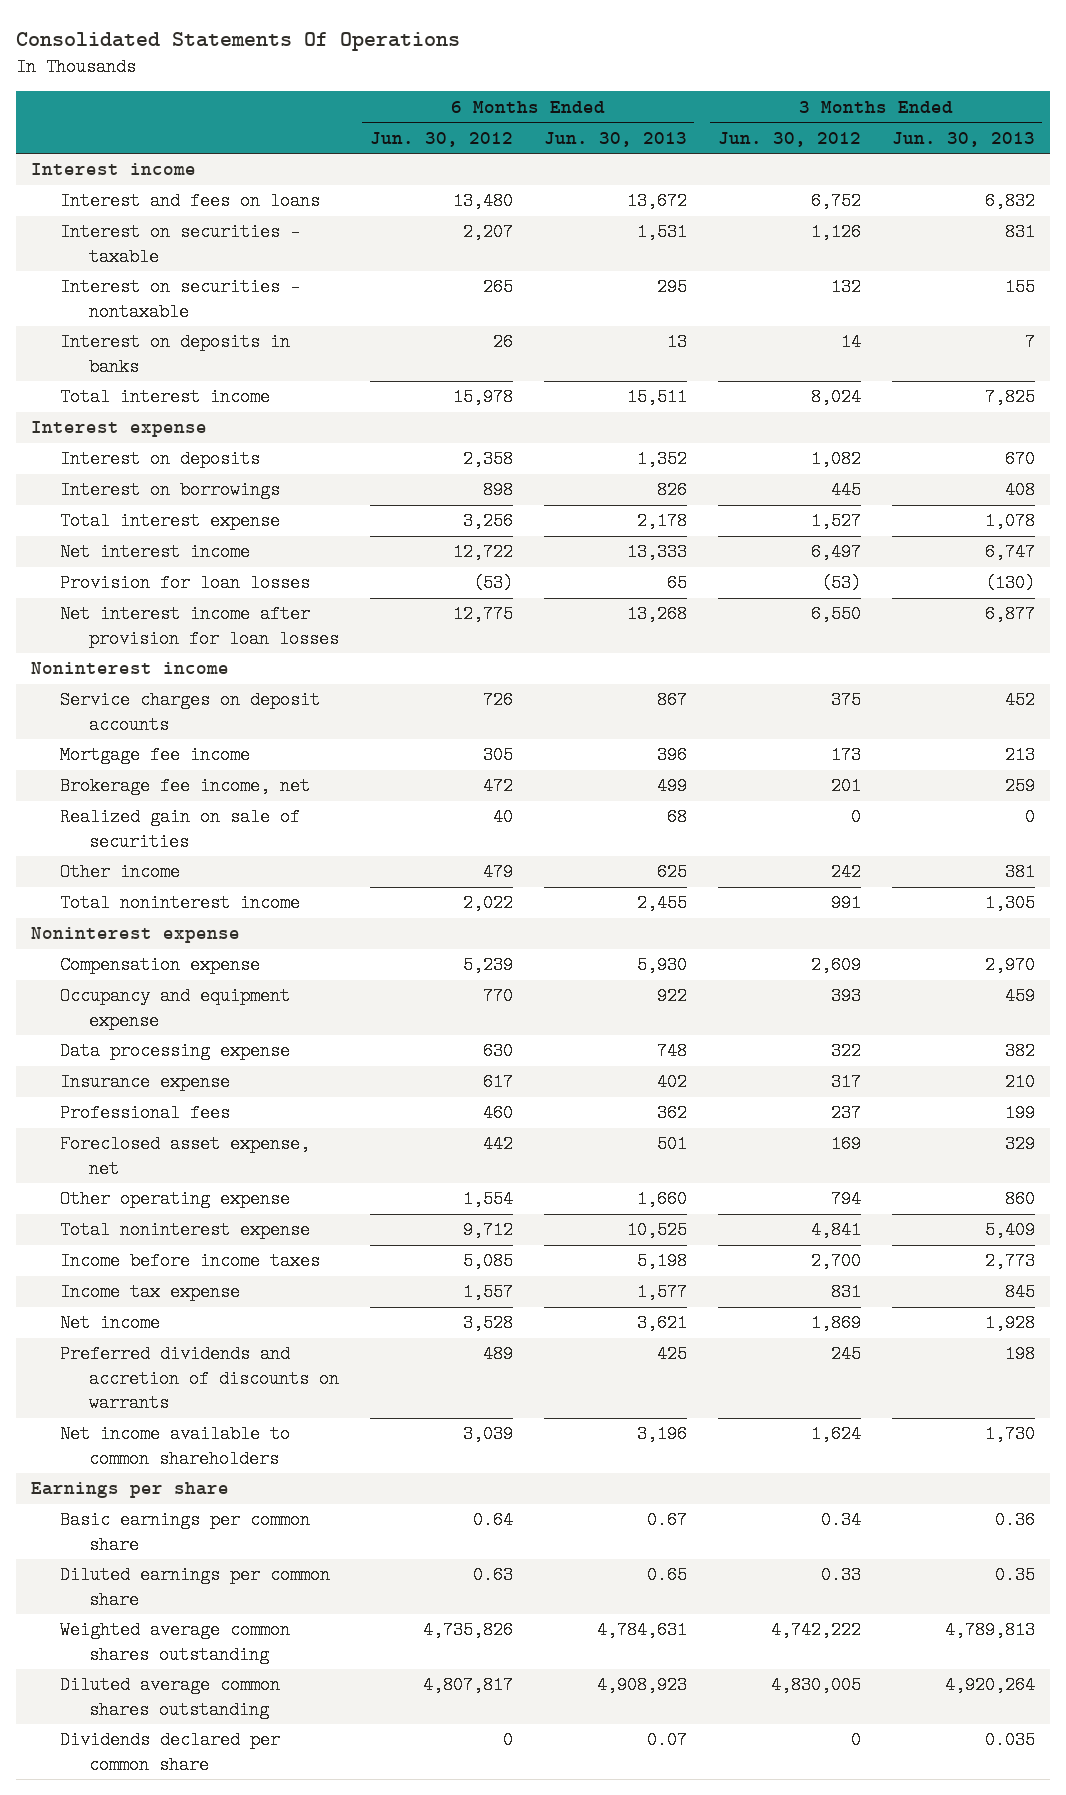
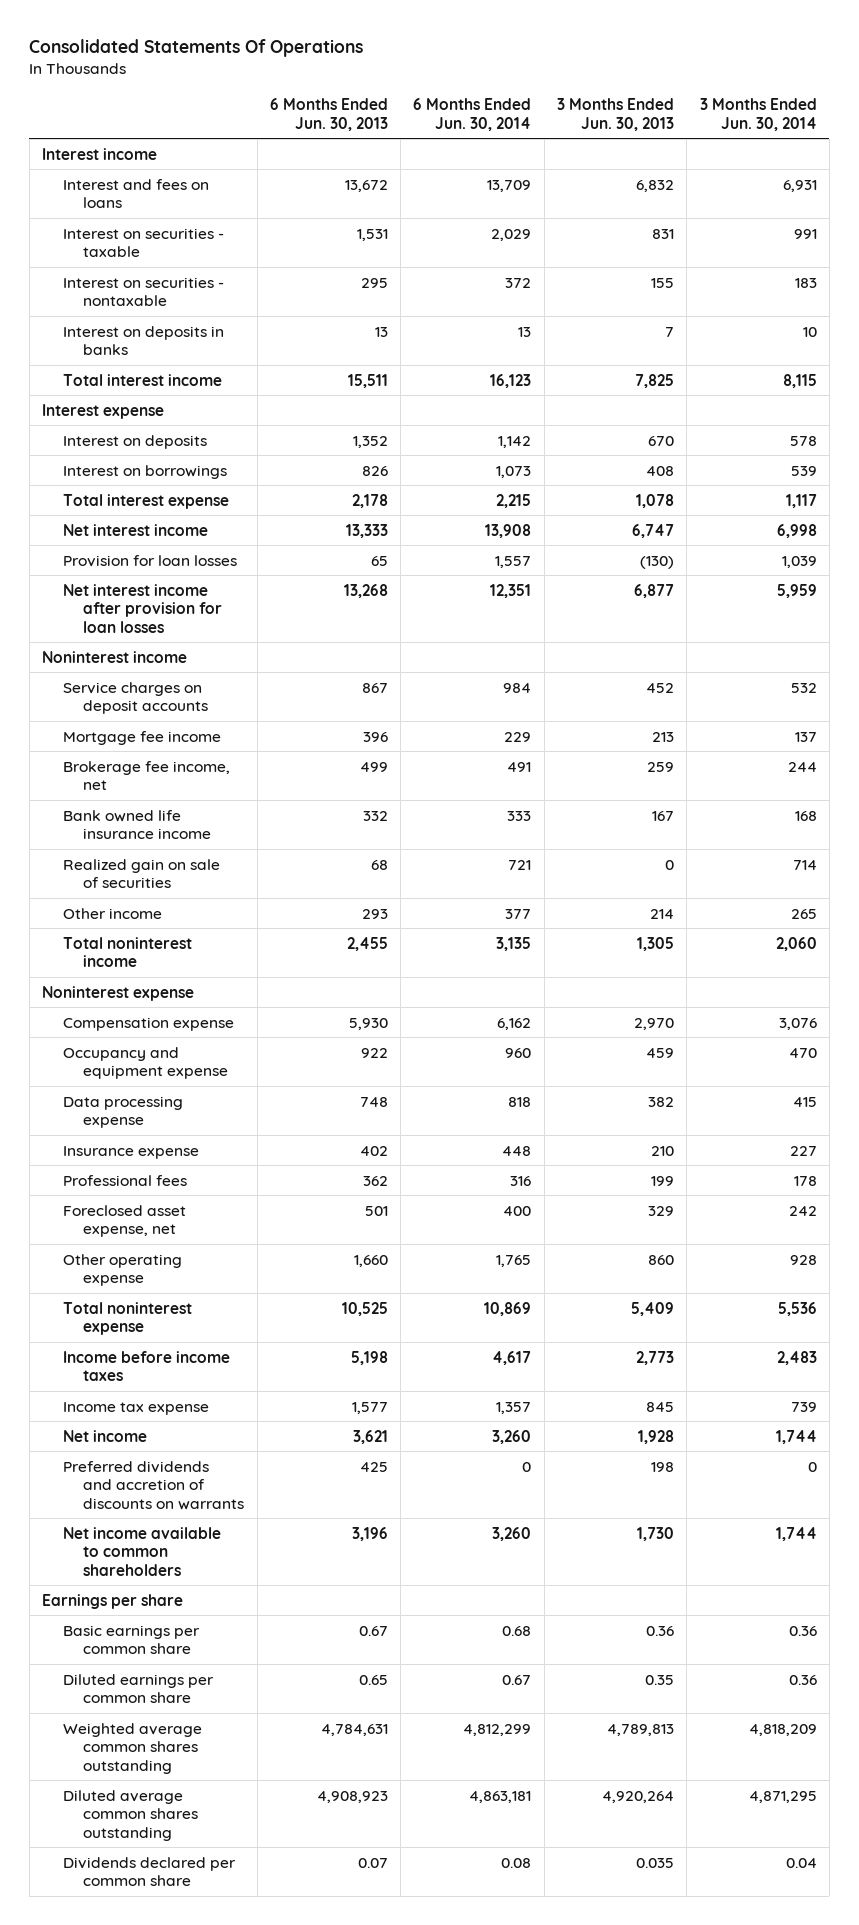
- | 6 Months Ended Jun. 30, 2012 | 6 Months Ended Jun. 30, 2013 | 3 Months Ended Jun. 30, 2012 | 3 Months Ended Jun. 30, 2013
+ | 6 Months Ended Jun. 30, 2013 | 6 Months Ended Jun. 30, 2014 | 3 Months Ended Jun. 30, 2013 | 3 Months Ended Jun. 30, 2014
+ Bank owned life insurance income | 332 | 333 | 167 | 168
- Other income | 479 | 625 | 242 | 381
+ Other income | 293 | 377 | 214 | 265

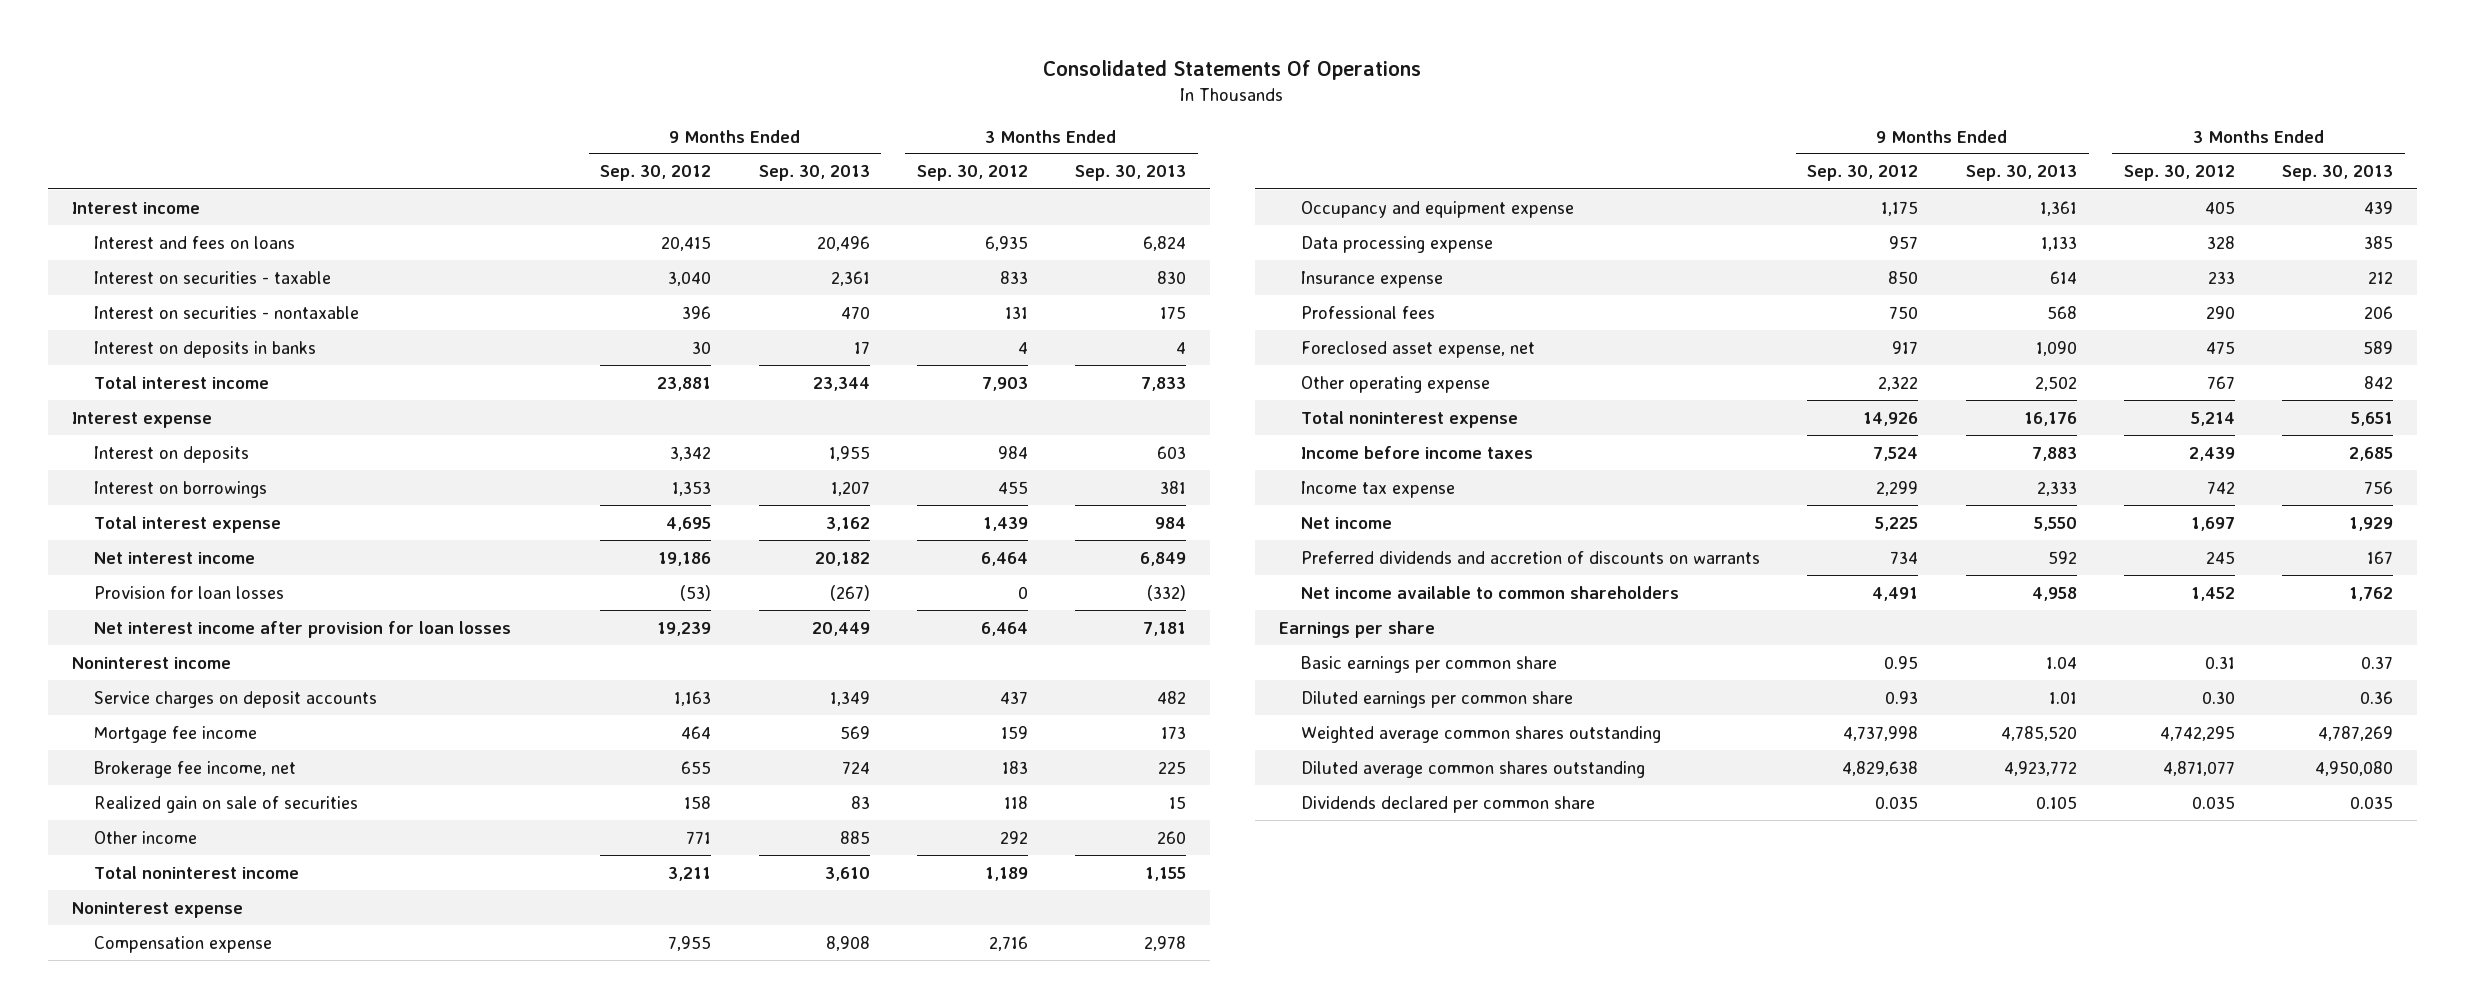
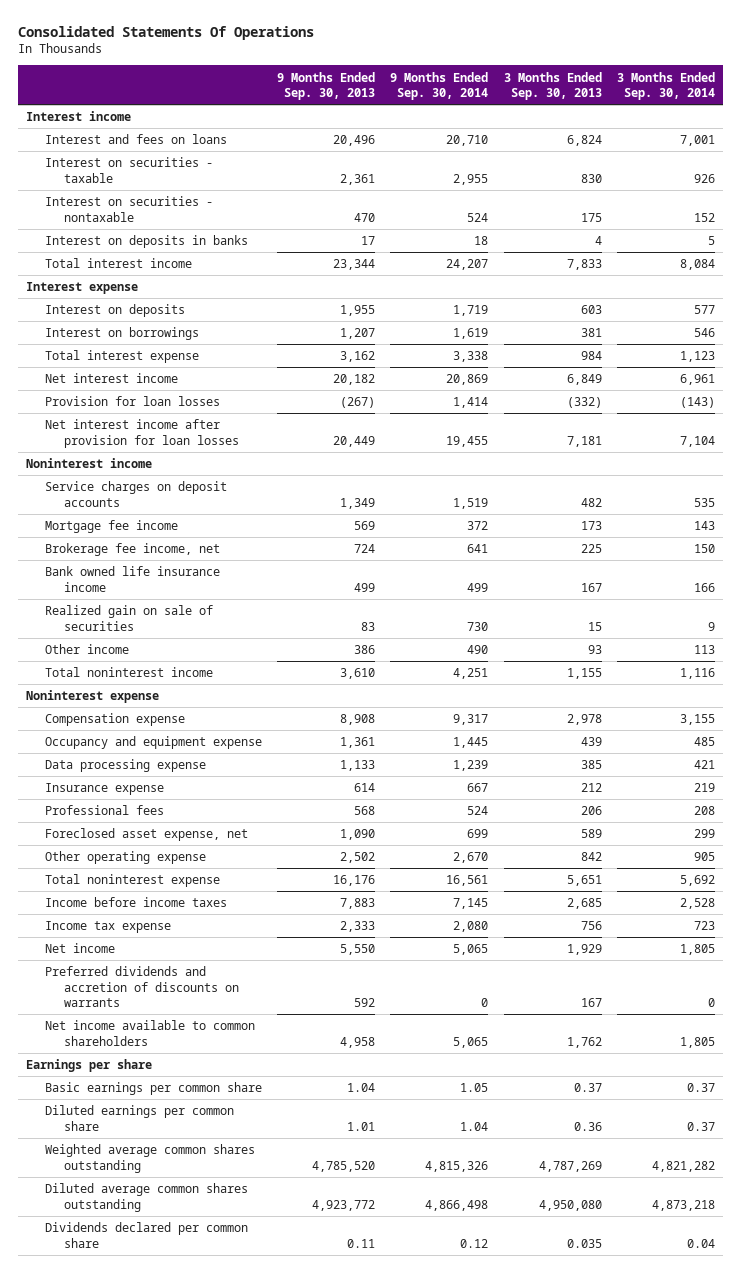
- | 9 Months Ended Sep. 30, 2012 | 9 Months Ended Sep. 30, 2013 | 3 Months Ended Sep. 30, 2012 | 3 Months Ended Sep. 30, 2013
+ | 9 Months Ended Sep. 30, 2013 | 9 Months Ended Sep. 30, 2014 | 3 Months Ended Sep. 30, 2013 | 3 Months Ended Sep. 30, 2014
+ Bank owned life insurance income | 499 | 499 | 167 | 166
- Other income | 771 | 885 | 292 | 260
+ Other income | 386 | 490 | 93 | 113
- Dividends declared per common share | 0.035 | 0.105 | 0.035 | 0.035
+ Dividends declared per common share | 0.11 | 0.12 | 0.035 | 0.04

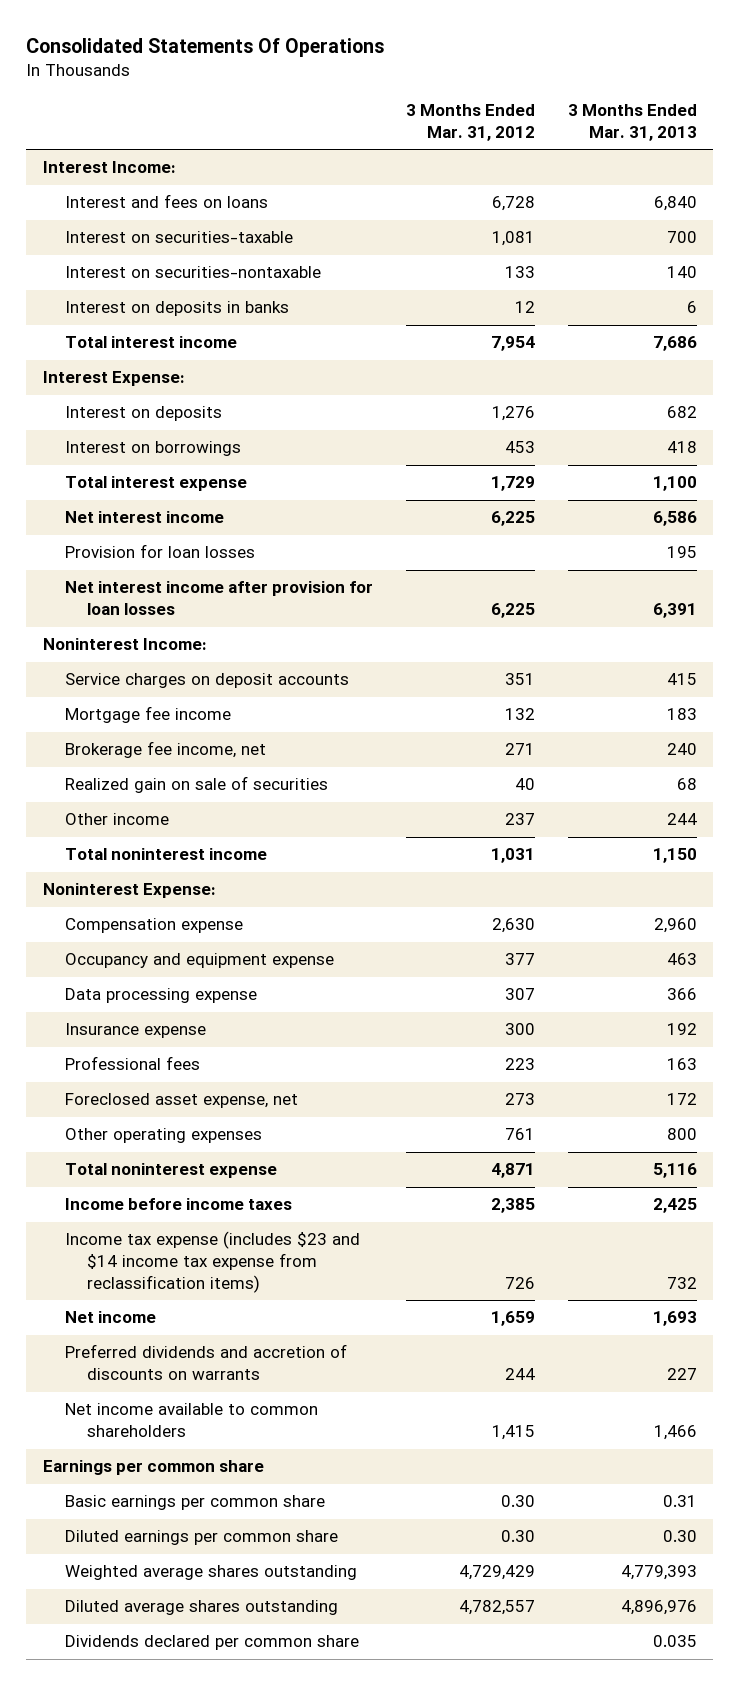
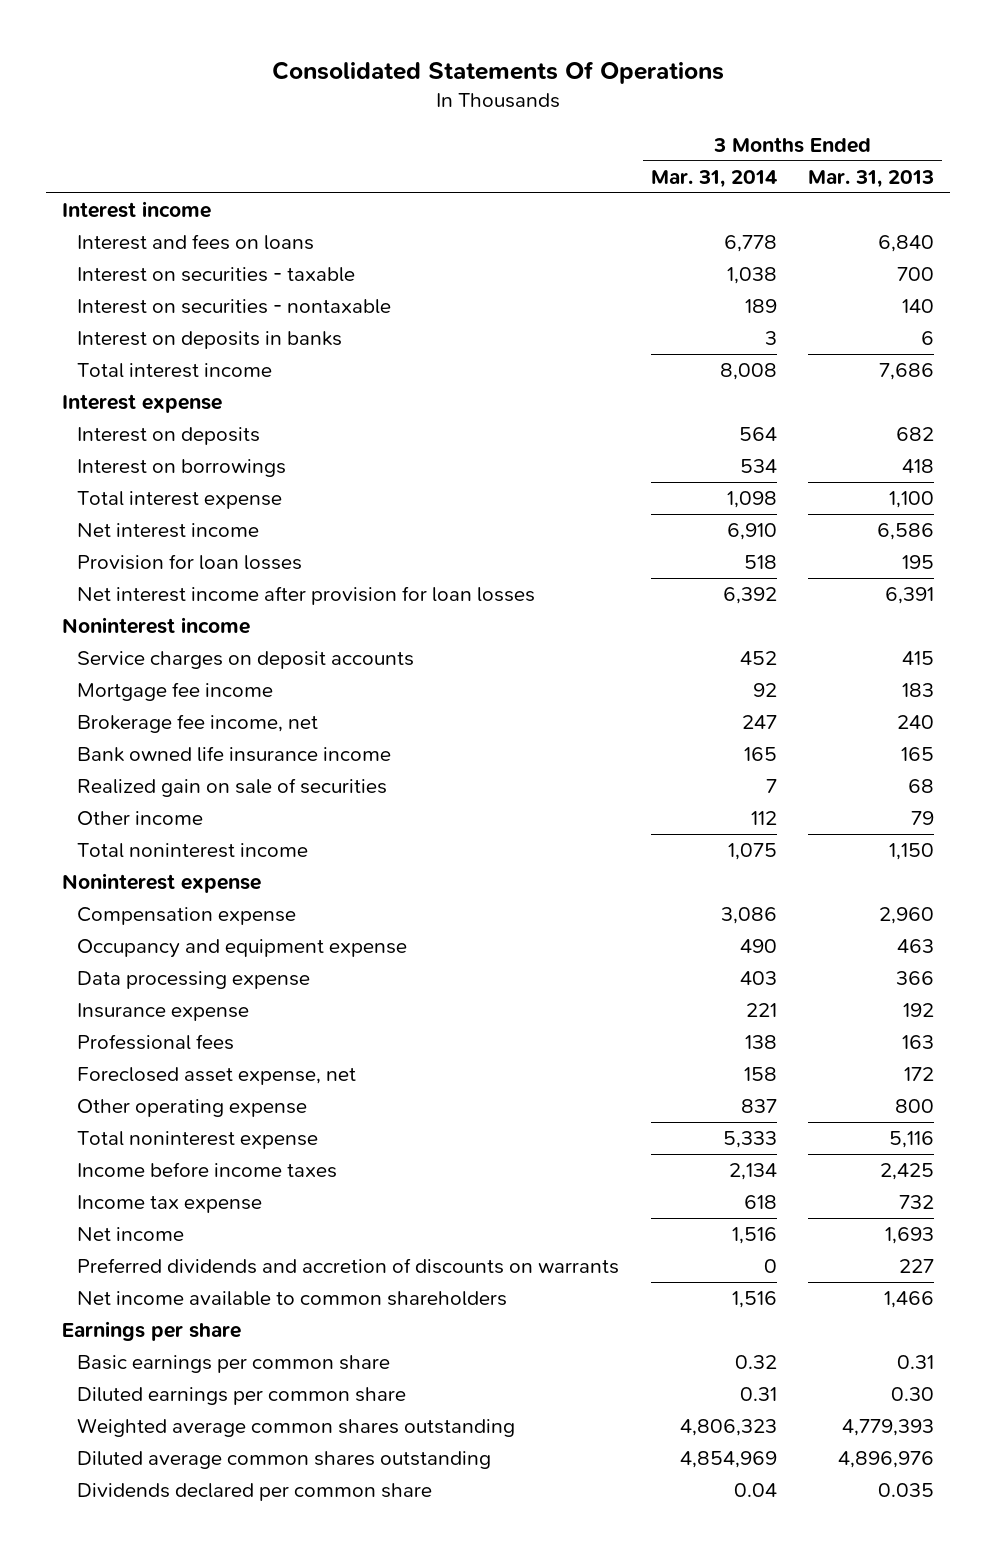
- | 3 Months Ended Mar. 31, 2012 | 3 Months Ended Mar. 31, 2013
+ | 3 Months Ended Mar. 31, 2014 | 3 Months Ended Mar. 31, 2013
- Interest Income:
+ Interest income
- Interest on securities-taxable | 1,081 | 700
- Interest on securities-nontaxable | 133 | 140
+ Interest on securities - taxable | 1,038 | 700
+ Interest on securities - nontaxable | 189 | 140
- Interest Expense:
+ Interest expense
- Noninterest Income:
+ Noninterest income
+ Bank owned life insurance income | 165 | 165
- Other income | 237 | 244
+ Other income | 112 | 79
- Noninterest Expense:
+ Noninterest expense
- Other operating expenses | 761 | 800
+ Other operating expense | 837 | 800
- Income tax expense (includes $23 and $14 income tax expense from reclassification items) | 726 | 732
+ Income tax expense | 618 | 732
- Earnings per common share
+ Earnings per share
- Weighted average shares outstanding | 4,729,429 | 4,779,393
- Diluted average shares outstanding | 4,782,557 | 4,896,976
+ Weighted average common shares outstanding | 4,806,323 | 4,779,393
+ Diluted average common shares outstanding | 4,854,969 | 4,896,976

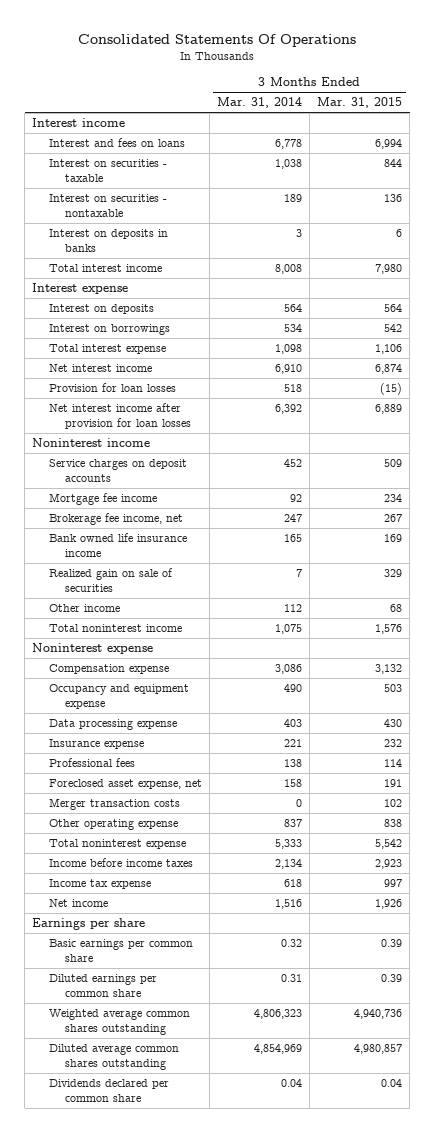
- | 3 Months Ended Mar. 31, 2014 | 3 Months Ended Mar. 31, 2013
+ | 3 Months Ended Mar. 31, 2014 | 3 Months Ended Mar. 31, 2015
+ Merger transaction costs | 0 | 102
- Preferred dividends and accretion of discounts on warrants | 0 | 227
- Net income available to common shareholders | 1,516 | 1,466

